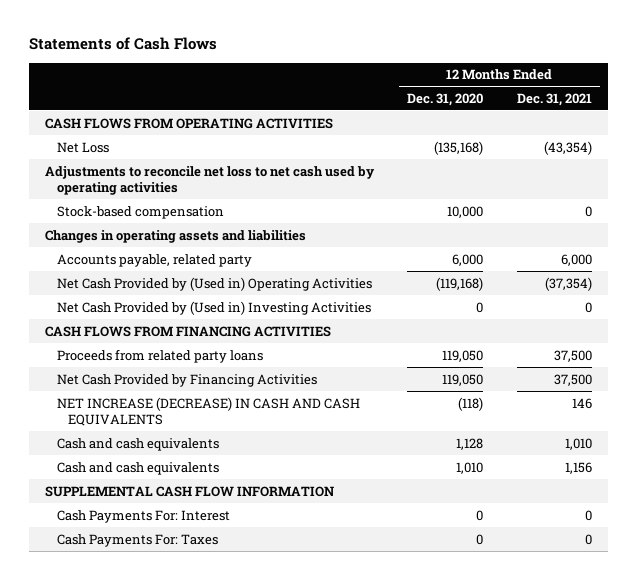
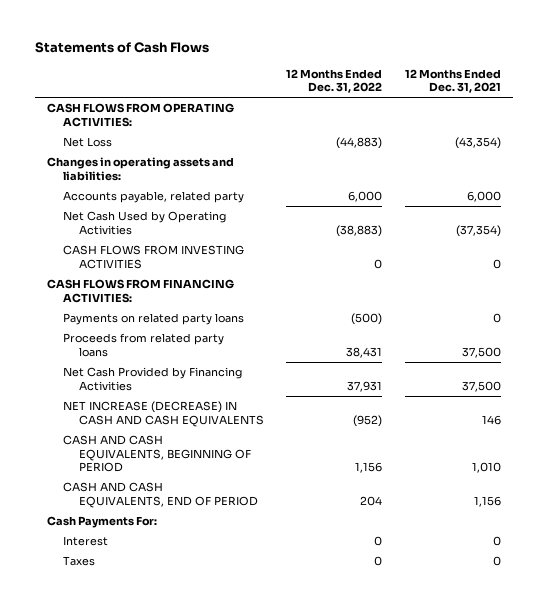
- | 12 Months Ended Dec. 31, 2020 | 12 Months Ended Dec. 31, 2021
+ | 12 Months Ended Dec. 31, 2022 | 12 Months Ended Dec. 31, 2021
- CASH FLOWS FROM OPERATING ACTIVITIES
+ CASH FLOWS FROM OPERATING ACTIVITIES:
- Adjustments to reconcile net loss to net cash used by operating activities
- Stock-based compensation | 10,000 | 0
- Changes in operating assets and liabilities
+ Changes in operating assets and liabilities:
- Net Cash Provided by (Used in) Operating Activities | (119,168) | (37,354)
- Net Cash Provided by (Used in) Investing Activities | 0 | 0
- CASH FLOWS FROM FINANCING ACTIVITIES
+ Net Cash Used by Operating Activities | (38,883) | (37,354)
+ CASH FLOWS FROM INVESTING ACTIVITIES | 0 | 0
+ CASH FLOWS FROM FINANCING ACTIVITIES:
+ Payments on related party loans | (500) | 0
- Cash and cash equivalents | 1,128 | 1,010
- Cash and cash equivalents | 1,010 | 1,156
- SUPPLEMENTAL CASH FLOW INFORMATION
- Cash Payments For: Interest | 0 | 0
- Cash Payments For: Taxes | 0 | 0
+ CASH AND CASH EQUIVALENTS, BEGINNING OF PERIOD | 1,156 | 1,010
+ CASH AND CASH EQUIVALENTS, END OF PERIOD | 204 | 1,156
+ Cash Payments For:
+ Interest | 0 | 0
+ Taxes | 0 | 0

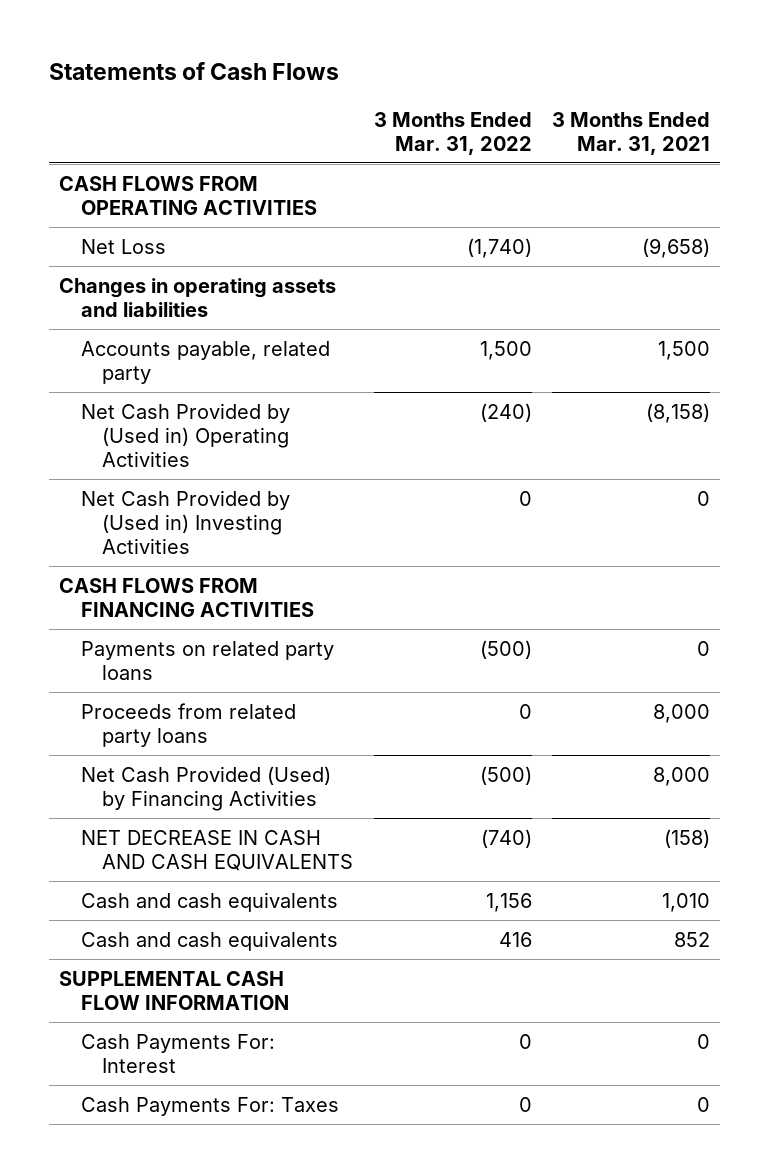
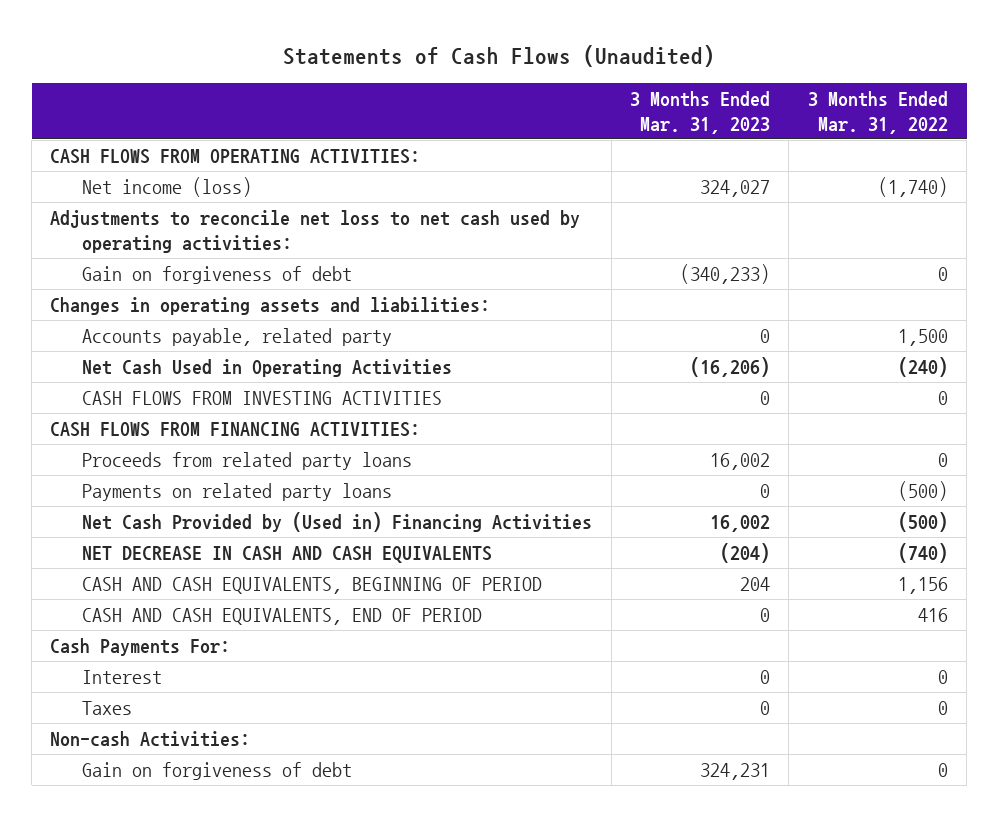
- Statements of Cash Flows
+ Statements of Cash Flows (Unaudited)
- | 3 Months Ended Mar. 31, 2022 | 3 Months Ended Mar. 31, 2021
+ | 3 Months Ended Mar. 31, 2023 | 3 Months Ended Mar. 31, 2022
- CASH FLOWS FROM OPERATING ACTIVITIES
- Net Loss | (1,740) | (9,658)
- Changes in operating assets and liabilities
+ CASH FLOWS FROM OPERATING ACTIVITIES:
+ Net income (loss) | 324,027 | (1,740)
+ Adjustments to reconcile net loss to net cash used by operating activities:
+ Gain on forgiveness of debt | (340,233) | 0
+ Changes in operating assets and liabilities:
- Net Cash Provided by (Used in) Operating Activities | (240) | (8,158)
- Net Cash Provided by (Used in) Investing Activities | 0 | 0
- CASH FLOWS FROM FINANCING ACTIVITIES
+ Net Cash Used in Operating Activities | (16,206) | (240)
+ CASH FLOWS FROM INVESTING ACTIVITIES | 0 | 0
+ CASH FLOWS FROM FINANCING ACTIVITIES:
- Net Cash Provided (Used) by Financing Activities | (500) | 8,000
moved down: Payments on related party loans | 0 | (500)
+ Net Cash Provided by (Used in) Financing Activities | 16,002 | (500)
- Cash and cash equivalents | 1,156 | 1,010
- Cash and cash equivalents | 416 | 852
- SUPPLEMENTAL CASH FLOW INFORMATION
- Cash Payments For: Interest | 0 | 0
- Cash Payments For: Taxes | 0 | 0
+ CASH AND CASH EQUIVALENTS, BEGINNING OF PERIOD | 204 | 1,156
+ CASH AND CASH EQUIVALENTS, END OF PERIOD | 0 | 416
+ Cash Payments For:
+ Interest | 0 | 0
+ Taxes | 0 | 0
+ Non-cash Activities:
+ Gain on forgiveness of debt | 324,231 | 0

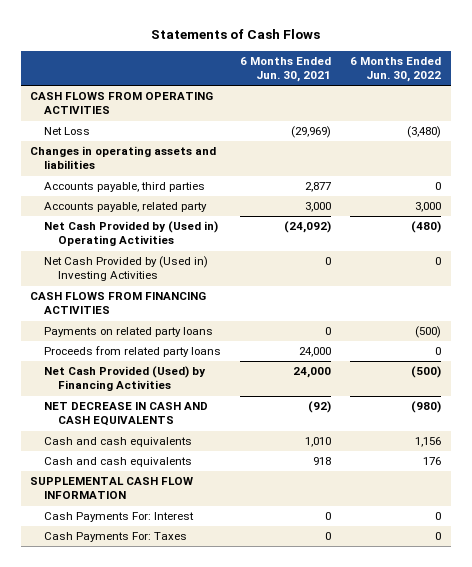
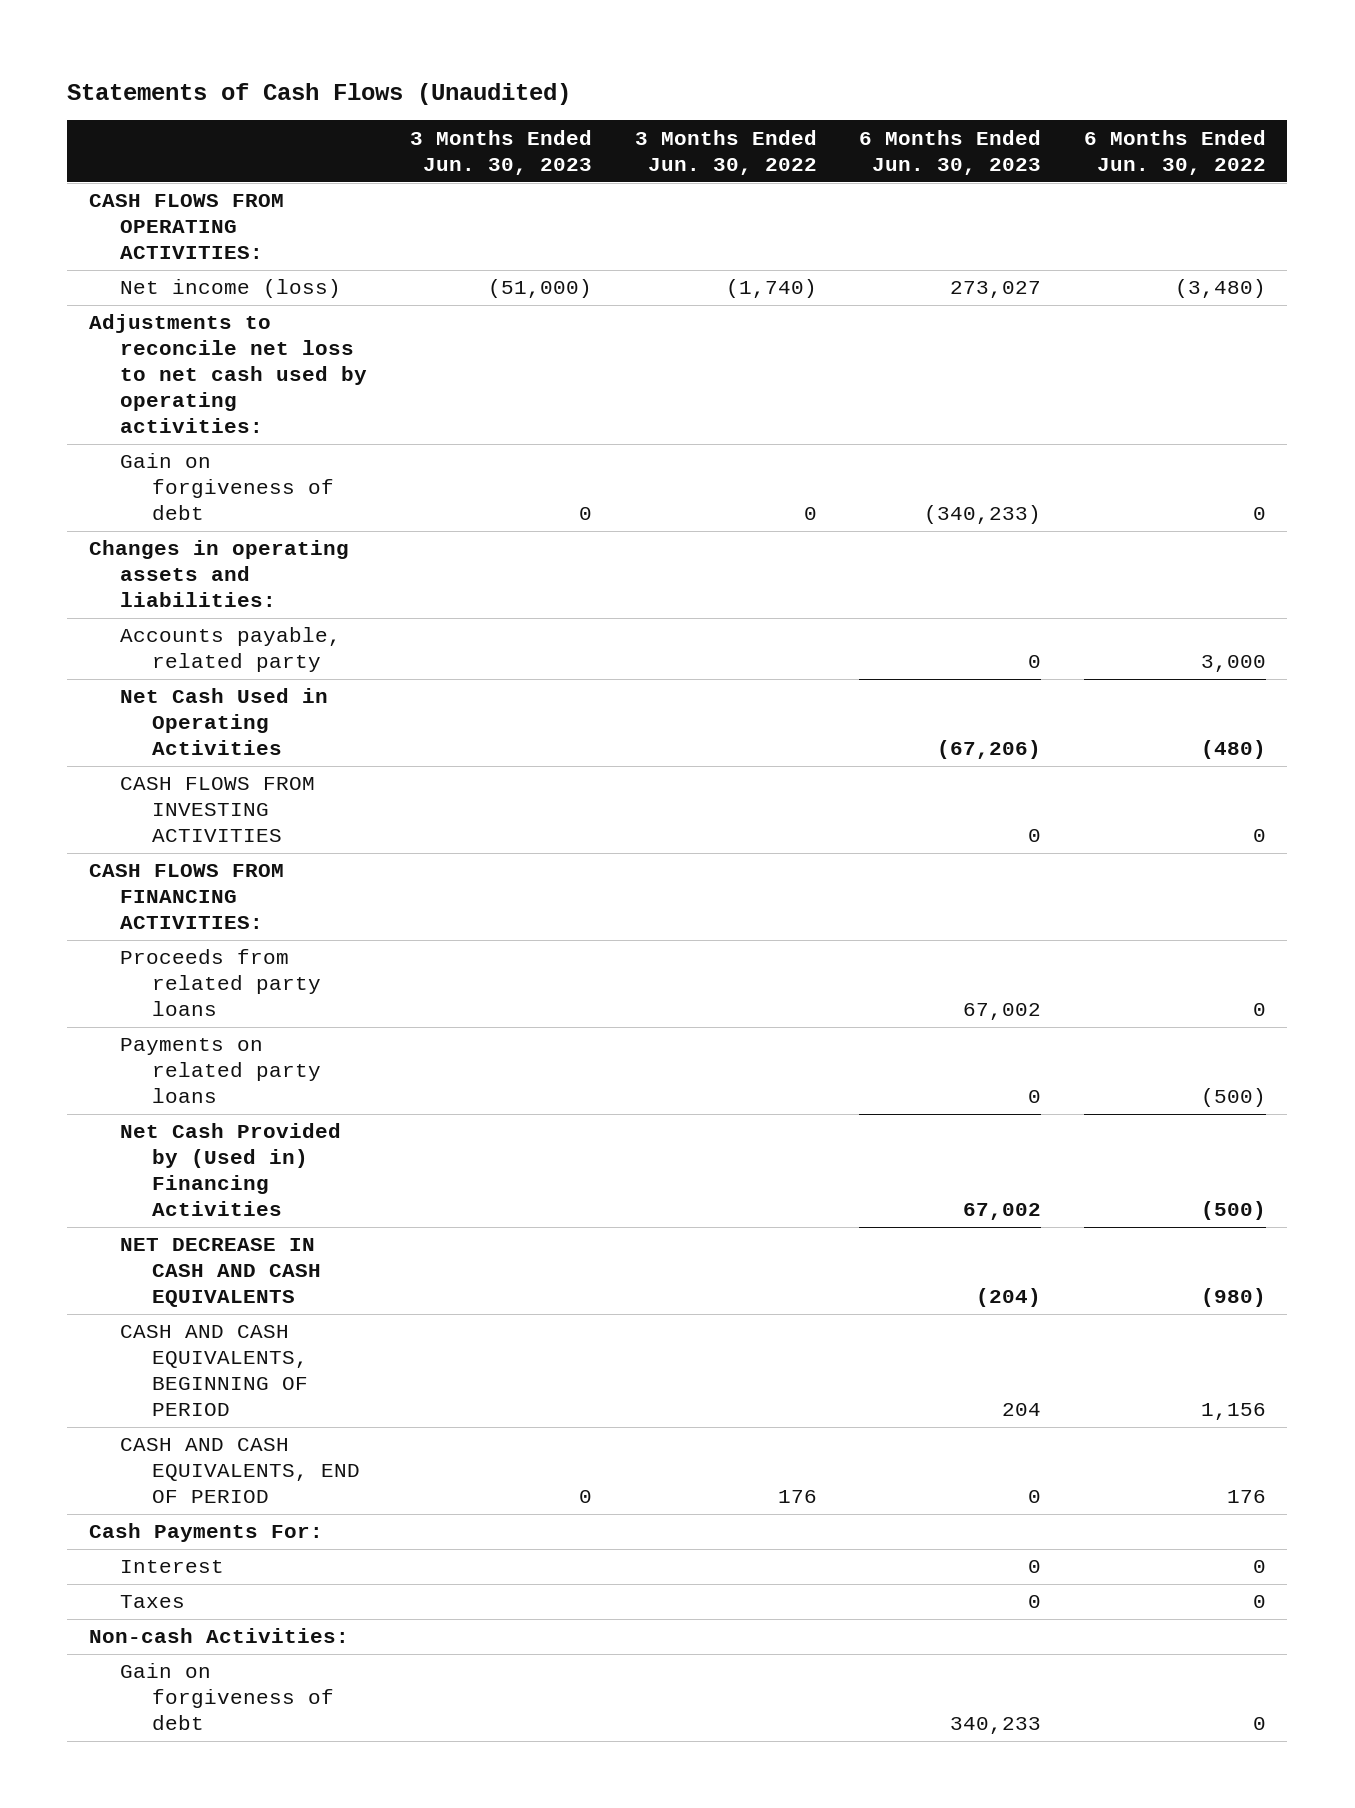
- Statements of Cash Flows
+ Statements of Cash Flows (Unaudited)
- | 6 Months Ended Jun. 30, 2021 | 6 Months Ended Jun. 30, 2022
+ | 3 Months Ended Jun. 30, 2023 | 3 Months Ended Jun. 30, 2022 | 6 Months Ended Jun. 30, 2023 | 6 Months Ended Jun. 30, 2022
- CASH FLOWS FROM OPERATING ACTIVITIES
- Net Loss | (29,969) | (3,480)
- Changes in operating assets and liabilities
- Accounts payable, third parties | 2,877 | 0
+ CASH FLOWS FROM OPERATING ACTIVITIES:
+ Net income (loss) | (51,000) | (1,740) | 273,027 | (3,480)
+ Adjustments to reconcile net loss to net cash used by operating activities:
+ Gain on forgiveness of debt | 0 | 0 | (340,233) | 0
+ Changes in operating assets and liabilities:
- Net Cash Provided by (Used in) Operating Activities | (24,092) | (480)
- Net Cash Provided by (Used in) Investing Activities | 0 | 0
- CASH FLOWS FROM FINANCING ACTIVITIES
+ Net Cash Used in Operating Activities | | | (67,206) | (480)
+ CASH FLOWS FROM INVESTING ACTIVITIES | | | 0 | 0
+ CASH FLOWS FROM FINANCING ACTIVITIES:
- Net Cash Provided (Used) by Financing Activities | 24,000 | (500)
moved down: Payments on related party loans | | | 0 | (500)
+ Net Cash Provided by (Used in) Financing Activities | | | 67,002 | (500)
- Cash and cash equivalents | 1,010 | 1,156
- Cash and cash equivalents | 918 | 176
- SUPPLEMENTAL CASH FLOW INFORMATION
- Cash Payments For: Interest | 0 | 0
- Cash Payments For: Taxes | 0 | 0
+ CASH AND CASH EQUIVALENTS, BEGINNING OF PERIOD | | | 204 | 1,156
+ CASH AND CASH EQUIVALENTS, END OF PERIOD | 0 | 176 | 0 | 176
+ Cash Payments For:
+ Interest | | | 0 | 0
+ Taxes | | | 0 | 0
+ Non-cash Activities:
+ Gain on forgiveness of debt | | | 340,233 | 0

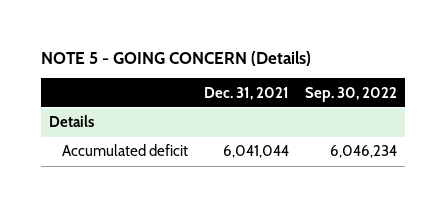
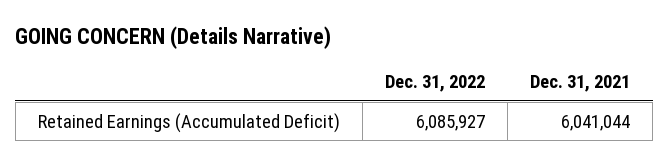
- NOTE 5 - GOING CONCERN (Details)
+ GOING CONCERN (Details Narrative)
- | Dec. 31, 2021 | Sep. 30, 2022
+ | Dec. 31, 2022 | Dec. 31, 2021
- Details
- Accumulated deficit | 6,041,044 | 6,046,234
+ Retained Earnings (Accumulated Deficit) | 6,085,927 | 6,041,044

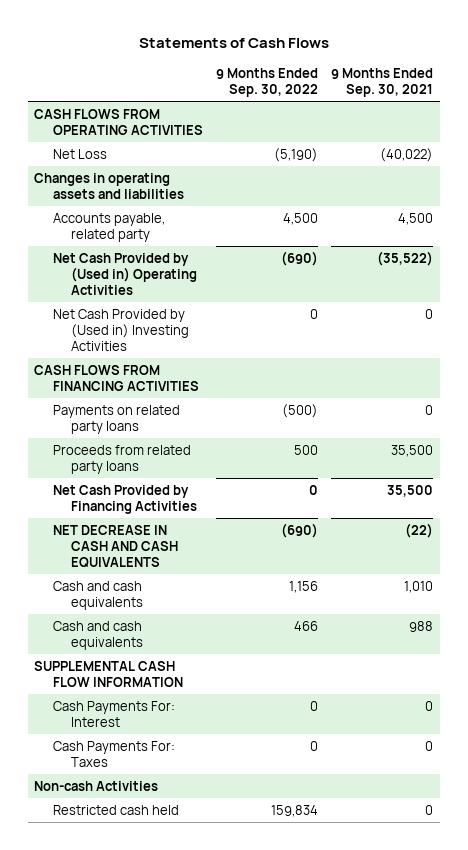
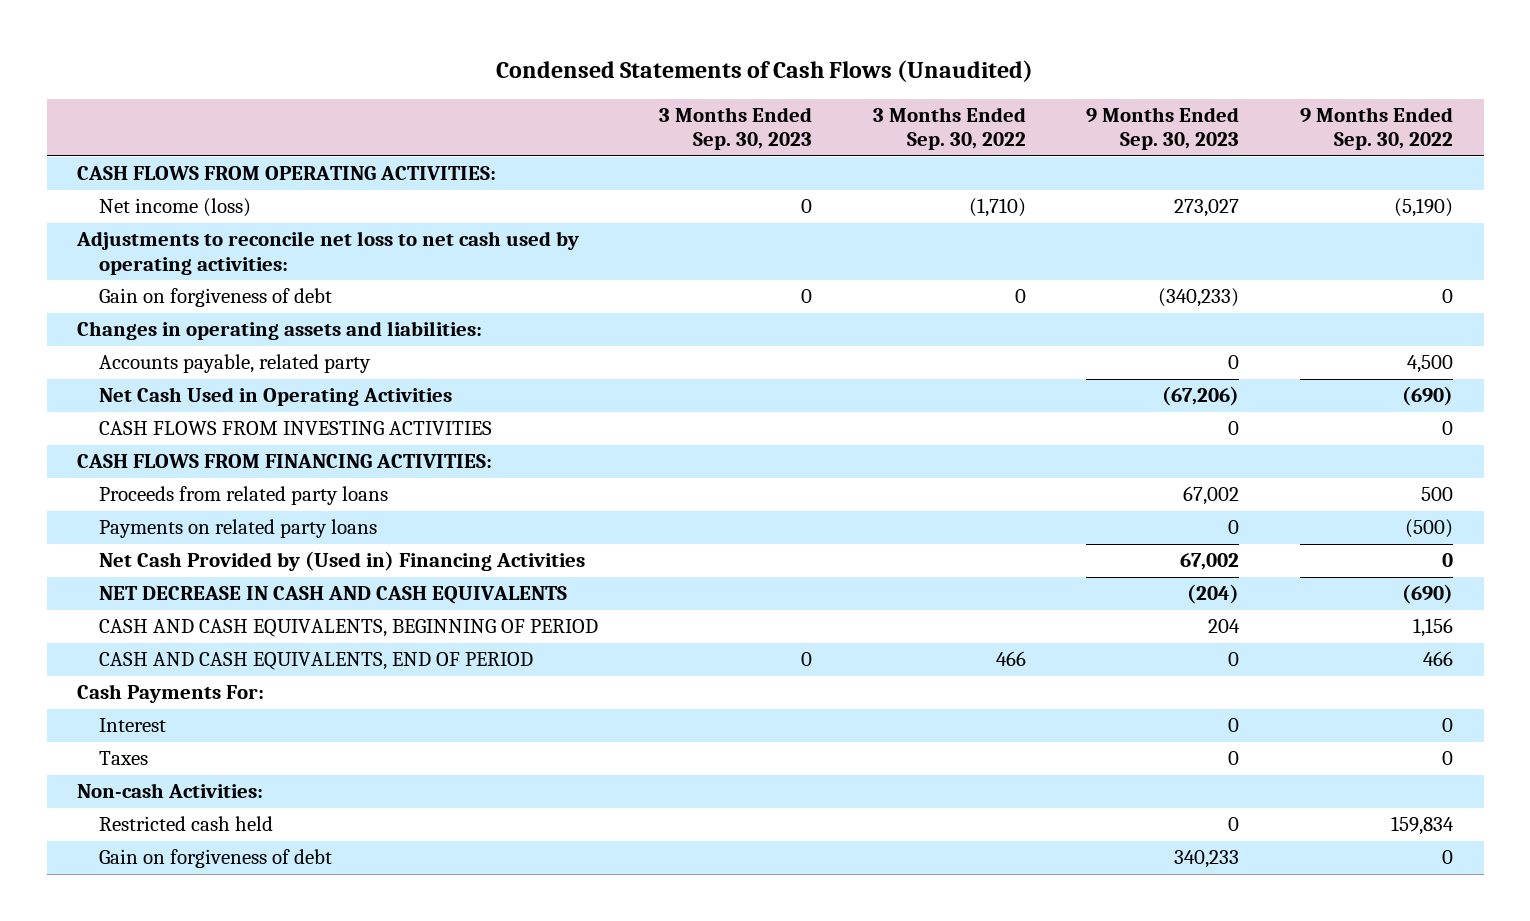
- Statements of Cash Flows
+ Condensed Statements of Cash Flows (Unaudited)
- | 9 Months Ended Sep. 30, 2022 | 9 Months Ended Sep. 30, 2021
+ | 3 Months Ended Sep. 30, 2023 | 3 Months Ended Sep. 30, 2022 | 9 Months Ended Sep. 30, 2023 | 9 Months Ended Sep. 30, 2022
- CASH FLOWS FROM OPERATING ACTIVITIES
- Net Loss | (5,190) | (40,022)
- Changes in operating assets and liabilities
+ CASH FLOWS FROM OPERATING ACTIVITIES:
+ Net income (loss) | 0 | (1,710) | 273,027 | (5,190)
+ Adjustments to reconcile net loss to net cash used by operating activities:
+ Gain on forgiveness of debt | 0 | 0 | (340,233) | 0
+ Changes in operating assets and liabilities:
- Net Cash Provided by (Used in) Operating Activities | (690) | (35,522)
- Net Cash Provided by (Used in) Investing Activities | 0 | 0
- CASH FLOWS FROM FINANCING ACTIVITIES
+ Net Cash Used in Operating Activities | | | (67,206) | (690)
+ CASH FLOWS FROM INVESTING ACTIVITIES | | | 0 | 0
+ CASH FLOWS FROM FINANCING ACTIVITIES:
- Net Cash Provided by Financing Activities | 0 | 35,500
moved down: Payments on related party loans | | | 0 | (500)
+ Net Cash Provided by (Used in) Financing Activities | | | 67,002 | 0
- Cash and cash equivalents | 1,156 | 1,010
- Cash and cash equivalents | 466 | 988
- SUPPLEMENTAL CASH FLOW INFORMATION
- Cash Payments For: Interest | 0 | 0
- Cash Payments For: Taxes | 0 | 0
- Non-cash Activities
+ CASH AND CASH EQUIVALENTS, BEGINNING OF PERIOD | | | 204 | 1,156
+ CASH AND CASH EQUIVALENTS, END OF PERIOD | 0 | 466 | 0 | 466
+ Cash Payments For:
+ Interest | | | 0 | 0
+ Taxes | | | 0 | 0
+ Non-cash Activities:
+ Gain on forgiveness of debt | | | 340,233 | 0

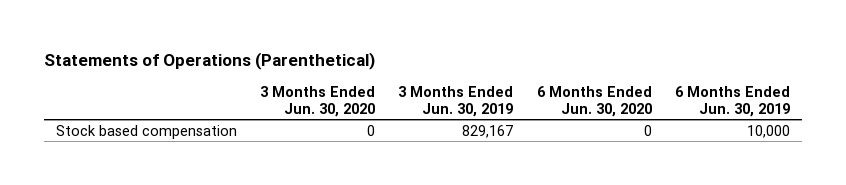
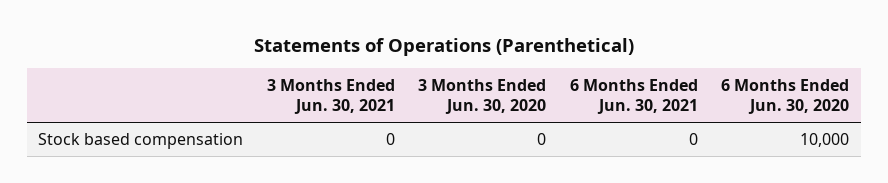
- | 3 Months Ended Jun. 30, 2020 | 3 Months Ended Jun. 30, 2019 | 6 Months Ended Jun. 30, 2020 | 6 Months Ended Jun. 30, 2019
+ | 3 Months Ended Jun. 30, 2021 | 3 Months Ended Jun. 30, 2020 | 6 Months Ended Jun. 30, 2021 | 6 Months Ended Jun. 30, 2020
- Stock based compensation | 0 | 829,167 | 0 | 10,000
+ Stock based compensation | 0 | 0 | 0 | 10,000

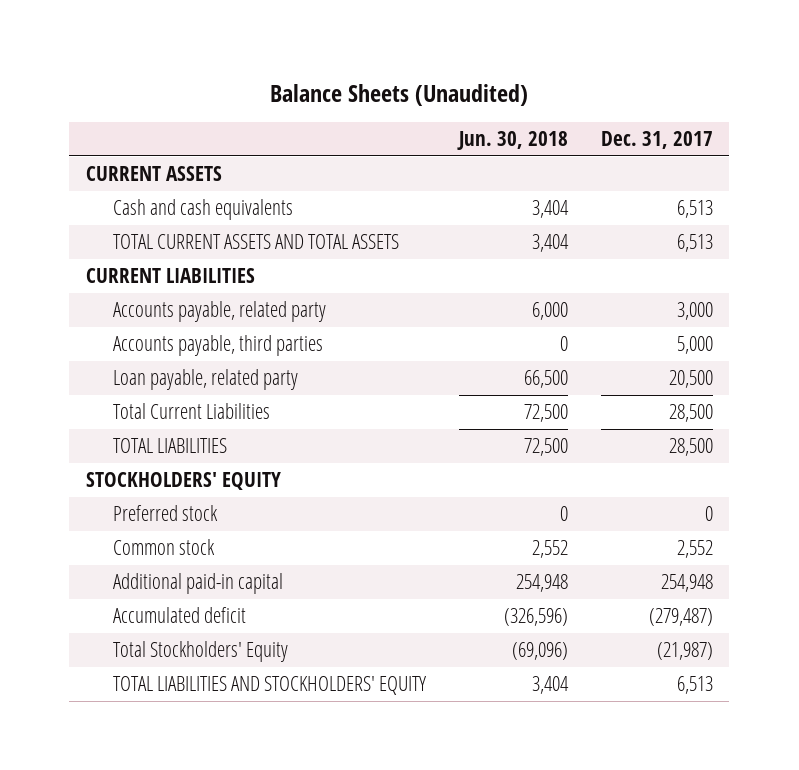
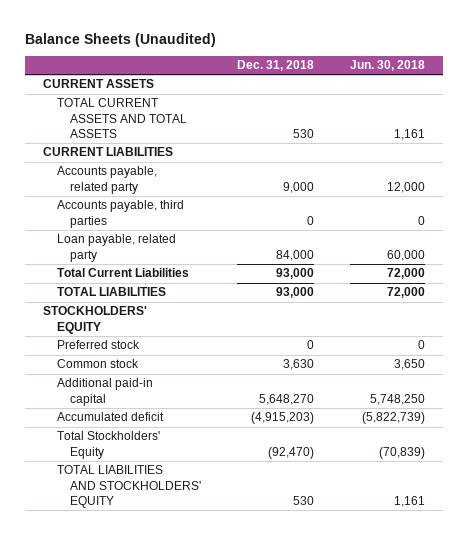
- | Jun. 30, 2018 | Dec. 31, 2017
+ | Dec. 31, 2018 | Jun. 30, 2018
- Cash and cash equivalents | 3,404 | 6,513
- TOTAL CURRENT ASSETS AND TOTAL ASSETS | 3,404 | 6,513
+ TOTAL CURRENT ASSETS AND TOTAL ASSETS | 530 | 1,161
- Accounts payable, related party | 6,000 | 3,000
+ Accounts payable, related party | 9,000 | 12,000
- Loan payable, related party | 66,500 | 20,500
- Total Current Liabilities | 72,500 | 28,500
- TOTAL LIABILITIES | 72,500 | 28,500
+ Loan payable, related party | 84,000 | 60,000
+ Total Current Liabilities | 93,000 | 72,000
+ TOTAL LIABILITIES | 93,000 | 72,000
- Common stock | 2,552 | 2,552
- Additional paid-in capital | 254,948 | 254,948
- Accumulated deficit | (326,596) | (279,487)
- Total Stockholders' Equity | (69,096) | (21,987)
- TOTAL LIABILITIES AND STOCKHOLDERS' EQUITY | 3,404 | 6,513
+ Common stock | 3,630 | 3,650
+ Additional paid-in capital | 5,648,270 | 5,748,250
+ Accumulated deficit | (4,915,203) | (5,822,739)
+ Total Stockholders' Equity | (92,470) | (70,839)
+ TOTAL LIABILITIES AND STOCKHOLDERS' EQUITY | 530 | 1,161

